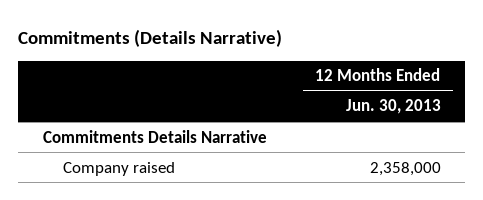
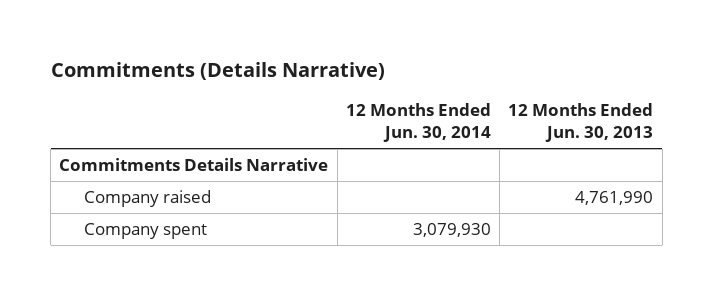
- | 12 Months Ended Jun. 30, 2013
+ | 12 Months Ended Jun. 30, 2014 | 12 Months Ended Jun. 30, 2013
- Company raised | 2,358,000
+ Company raised | | 4,761,990
+ Company spent | 3,079,930 |

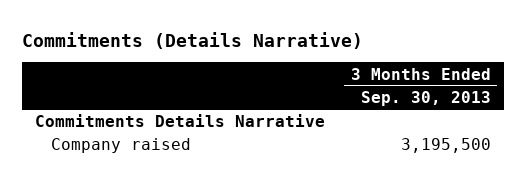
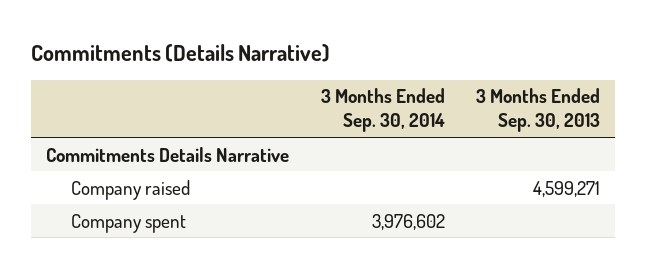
- | 3 Months Ended Sep. 30, 2013
+ | 3 Months Ended Sep. 30, 2014 | 3 Months Ended Sep. 30, 2013
- Company raised | 3,195,500
+ Company raised | | 4,599,271
+ Company spent | 3,976,602 |

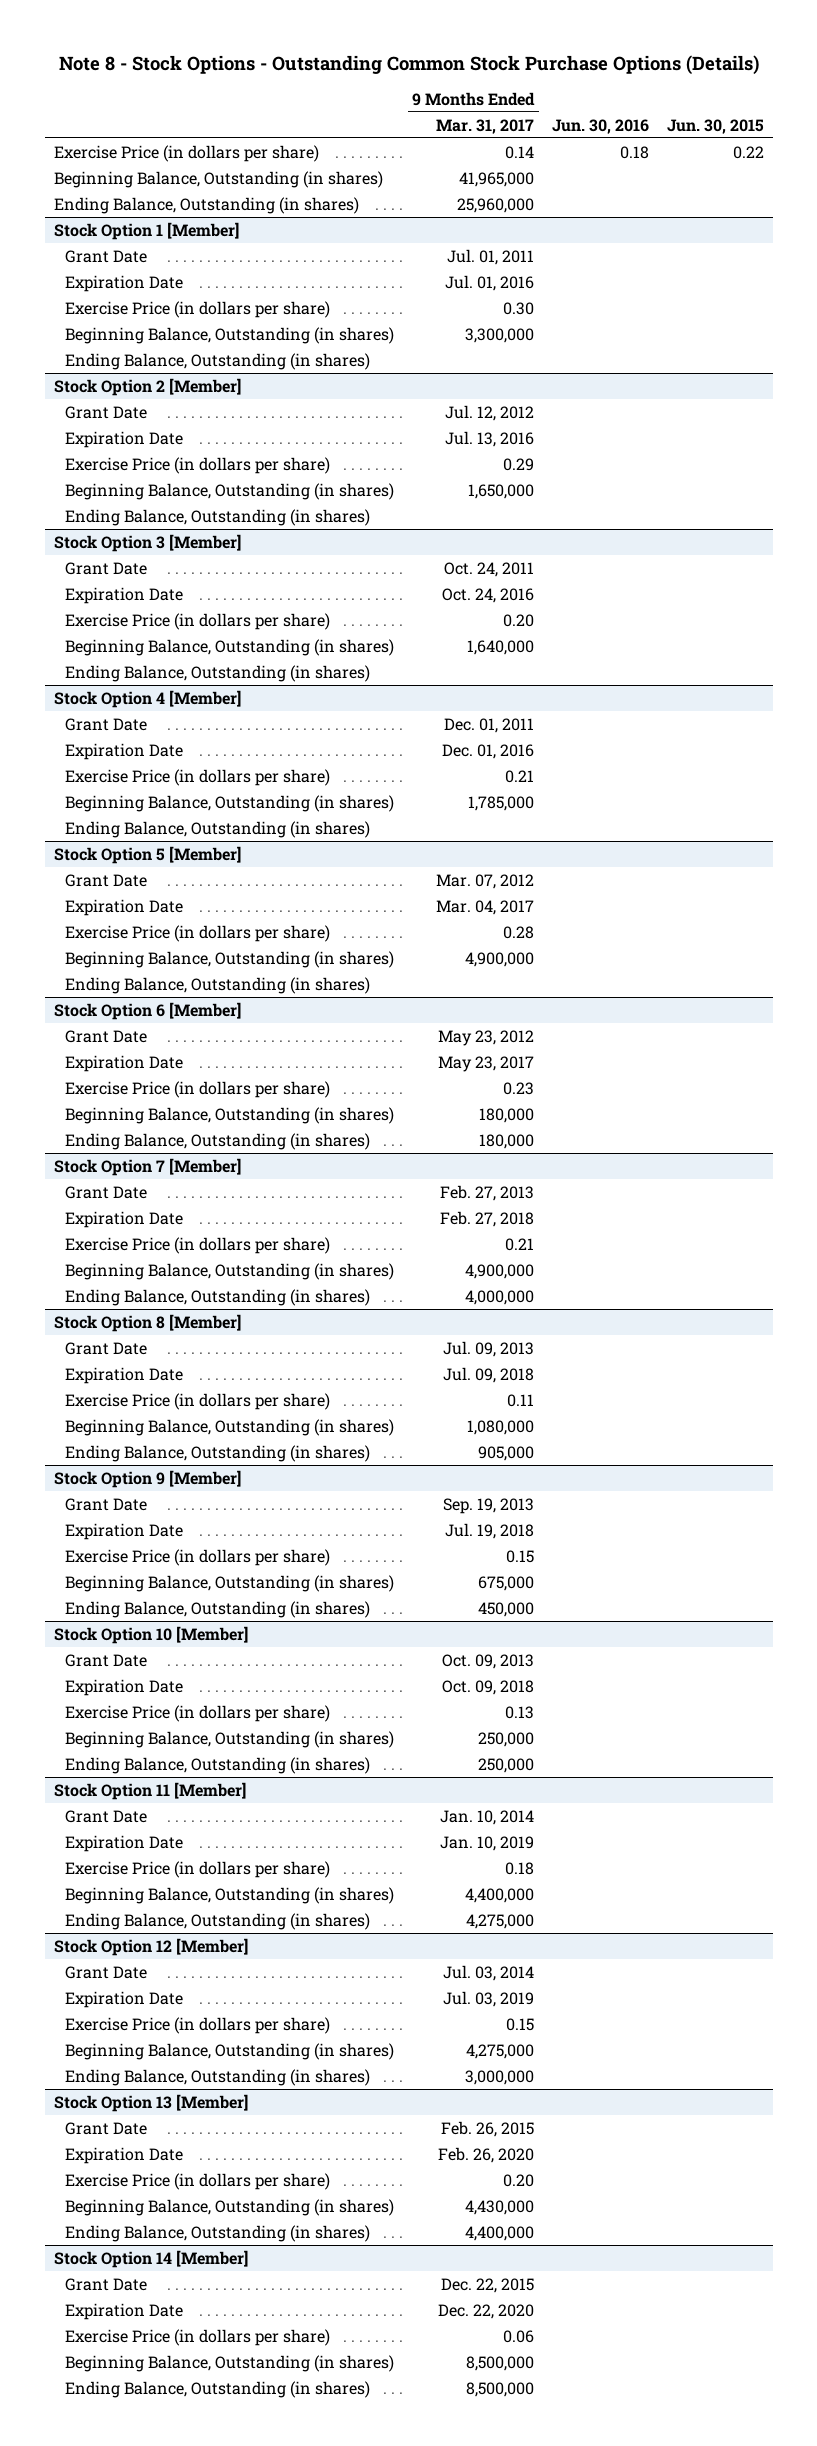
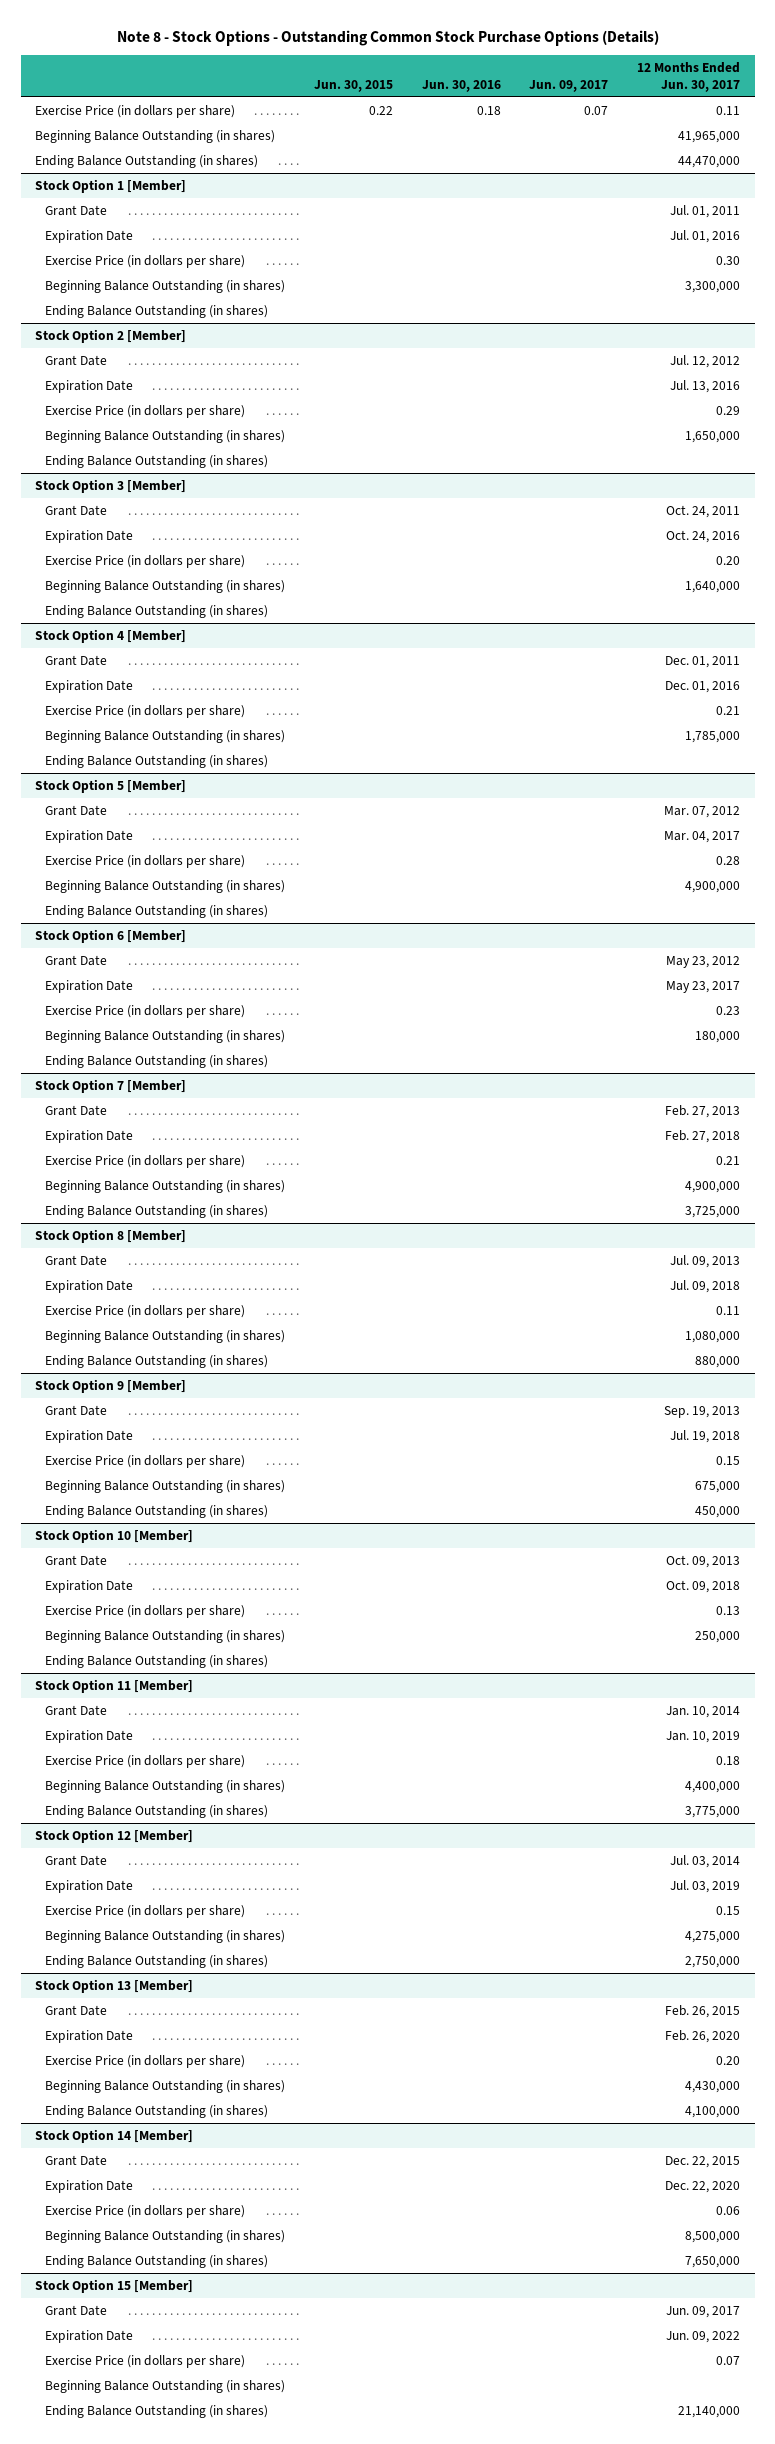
- | 9 Months Ended Mar. 31, 2017 | Jun. 30, 2016 | Jun. 30, 2015
+ | Jun. 30, 2015 | Jun. 30, 2016 | Jun. 09, 2017 | 12 Months Ended Jun. 30, 2017
- Beginning Balance, Outstanding (in shares) | 41,965,000 | |
- Ending Balance, Outstanding (in shares) | 25,960,000 | |
+ Beginning Balance Outstanding (in shares) | | | | 41,965,000
+ Ending Balance Outstanding (in shares) | | | | 44,470,000
@ Stock Option 1 [Member]
- Beginning Balance, Outstanding (in shares) | 3,300,000 | |
- Ending Balance, Outstanding (in shares)
+ Beginning Balance Outstanding (in shares) | | | | 3,300,000
+ Ending Balance Outstanding (in shares)
@ Stock Option 2 [Member]
- Beginning Balance, Outstanding (in shares) | 1,650,000 | |
- Ending Balance, Outstanding (in shares)
+ Beginning Balance Outstanding (in shares) | | | | 1,650,000
+ Ending Balance Outstanding (in shares)
@ Stock Option 3 [Member]
- Beginning Balance, Outstanding (in shares) | 1,640,000 | |
- Ending Balance, Outstanding (in shares)
+ Beginning Balance Outstanding (in shares) | | | | 1,640,000
+ Ending Balance Outstanding (in shares)
@ Stock Option 4 [Member]
- Beginning Balance, Outstanding (in shares) | 1,785,000 | |
- Ending Balance, Outstanding (in shares)
+ Beginning Balance Outstanding (in shares) | | | | 1,785,000
+ Ending Balance Outstanding (in shares)
@ Stock Option 5 [Member]
- Beginning Balance, Outstanding (in shares) | 4,900,000 | |
- Ending Balance, Outstanding (in shares)
+ Beginning Balance Outstanding (in shares) | | | | 4,900,000
+ Ending Balance Outstanding (in shares)
@ Stock Option 6 [Member]
- Beginning Balance, Outstanding (in shares) | 180,000 | |
- Ending Balance, Outstanding (in shares) | 180,000 | |
+ Beginning Balance Outstanding (in shares) | | | | 180,000
+ Ending Balance Outstanding (in shares)
@ Stock Option 7 [Member]
- Beginning Balance, Outstanding (in shares) | 4,900,000 | |
- Ending Balance, Outstanding (in shares) | 4,000,000 | |
+ Beginning Balance Outstanding (in shares) | | | | 4,900,000
+ Ending Balance Outstanding (in shares) | | | | 3,725,000
@ Stock Option 8 [Member]
- Beginning Balance, Outstanding (in shares) | 1,080,000 | |
- Ending Balance, Outstanding (in shares) | 905,000 | |
+ Beginning Balance Outstanding (in shares) | | | | 1,080,000
+ Ending Balance Outstanding (in shares) | | | | 880,000
@ Stock Option 9 [Member]
- Beginning Balance, Outstanding (in shares) | 675,000 | |
- Ending Balance, Outstanding (in shares) | 450,000 | |
+ Beginning Balance Outstanding (in shares) | | | | 675,000
+ Ending Balance Outstanding (in shares) | | | | 450,000
@ Stock Option 10 [Member]
- Beginning Balance, Outstanding (in shares) | 250,000 | |
- Ending Balance, Outstanding (in shares) | 250,000 | |
+ Beginning Balance Outstanding (in shares) | | | | 250,000
+ Ending Balance Outstanding (in shares)
@ Stock Option 11 [Member]
- Beginning Balance, Outstanding (in shares) | 4,400,000 | |
- Ending Balance, Outstanding (in shares) | 4,275,000 | |
+ Beginning Balance Outstanding (in shares) | | | | 4,400,000
+ Ending Balance Outstanding (in shares) | | | | 3,775,000
@ Stock Option 12 [Member]
- Beginning Balance, Outstanding (in shares) | 4,275,000 | |
- Ending Balance, Outstanding (in shares) | 3,000,000 | |
+ Beginning Balance Outstanding (in shares) | | | | 4,275,000
+ Ending Balance Outstanding (in shares) | | | | 2,750,000
@ Stock Option 13 [Member]
- Beginning Balance, Outstanding (in shares) | 4,430,000 | |
- Ending Balance, Outstanding (in shares) | 4,400,000 | |
+ Beginning Balance Outstanding (in shares) | | | | 4,430,000
+ Ending Balance Outstanding (in shares) | | | | 4,100,000
@ Stock Option 14 [Member]
- Beginning Balance, Outstanding (in shares) | 8,500,000 | |
- Ending Balance, Outstanding (in shares) | 8,500,000 | |
+ Beginning Balance Outstanding (in shares) | | | | 8,500,000
+ Ending Balance Outstanding (in shares) | | | | 7,650,000
+ Stock Option 15 [Member]
+ Grant Date | | | | Jun. 09, 2017
+ Expiration Date | | | | Jun. 09, 2022
+ Exercise Price (in dollars per share) | | | | 0.07
+ Beginning Balance Outstanding (in shares)
+ Ending Balance Outstanding (in shares) | | | | 21,140,000

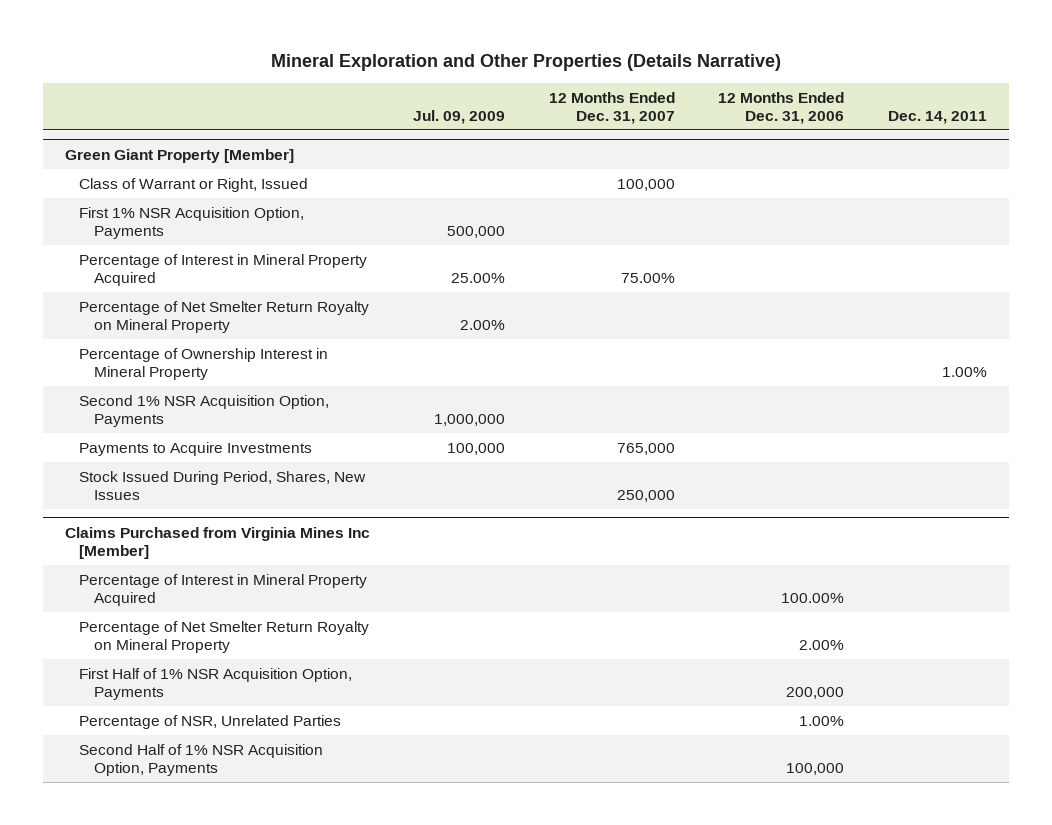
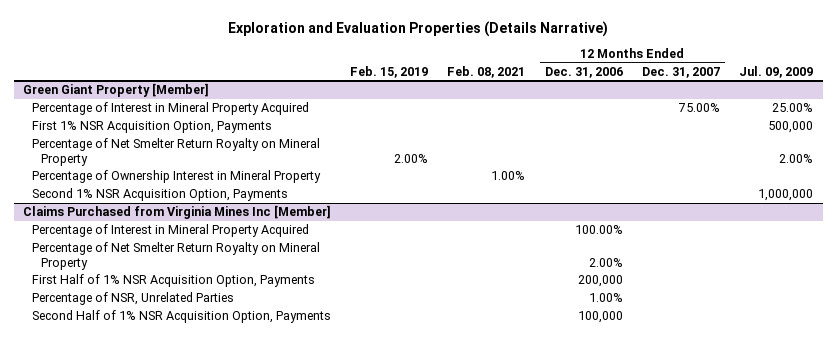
- Mineral Exploration and Other Properties (Details Narrative)
+ Exploration and Evaluation Properties (Details Narrative)
- | Jul. 09, 2009 | 12 Months Ended Dec. 31, 2007 | 12 Months Ended Dec. 31, 2006 | Dec. 14, 2011
+ | Feb. 15, 2019 | Feb. 08, 2021 | 12 Months Ended Dec. 31, 2006 | 12 Months Ended Dec. 31, 2007 | Jul. 09, 2009
@ Green Giant Property [Member]
- Class of Warrant or Right, Issued | | 100,000 | |
moved down: First 1% NSR Acquisition Option, Payments | | | | | 500,000
- Payments to Acquire Investments | 100,000 | 765,000 | |
- Stock Issued During Period, Shares, New Issues | | 250,000 | |

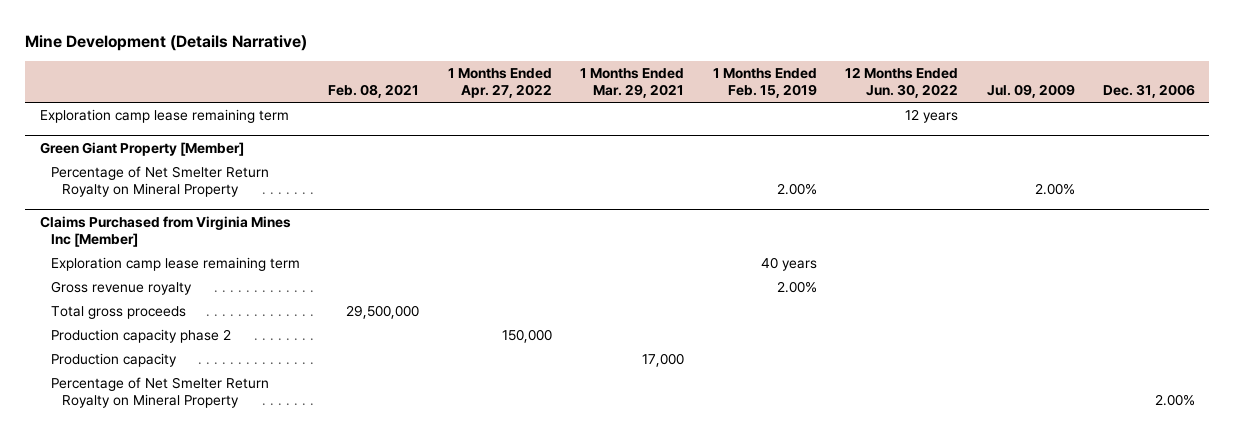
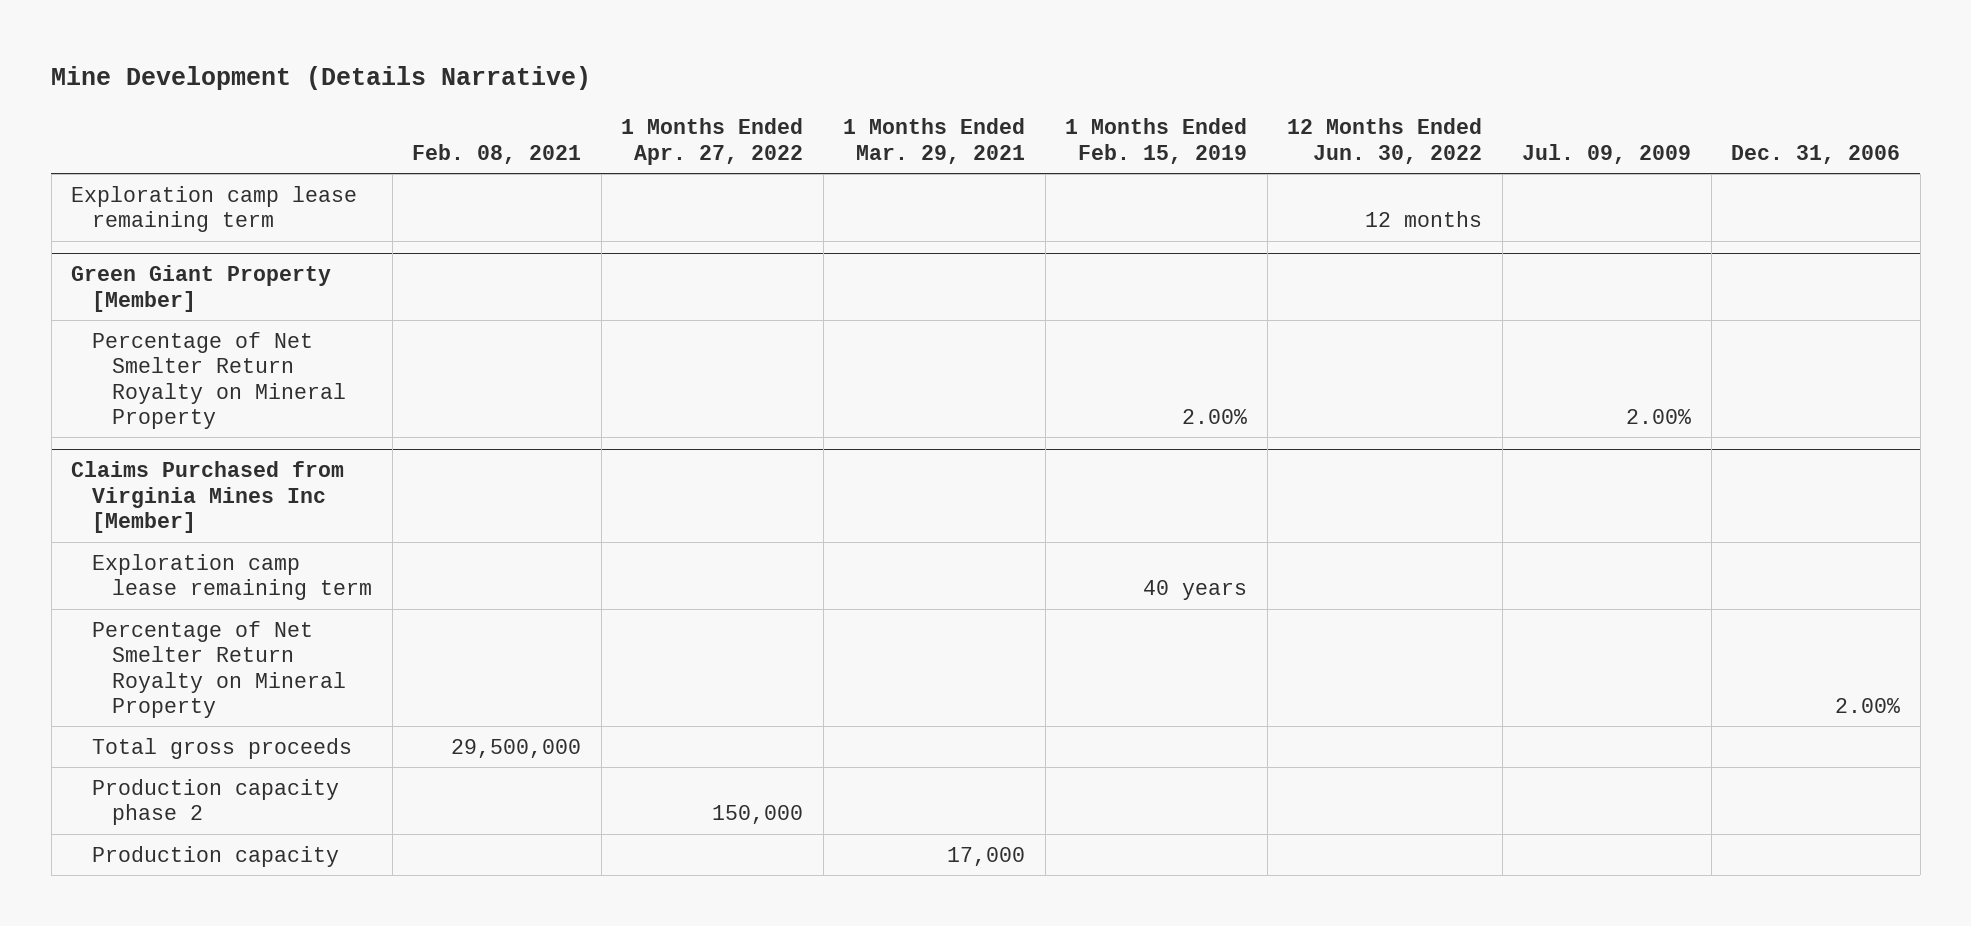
- Exploration camp lease remaining term | | | | | 12 years | |
+ Exploration camp lease remaining term | | | | | 12 months | |
@ Claims Purchased from Virginia Mines Inc [Member]
- Gross revenue royalty | | | | 2.00% | | |
moved up: Percentage of Net Smelter Return Royalty on Mineral Property | | | | | | | 2.00%

